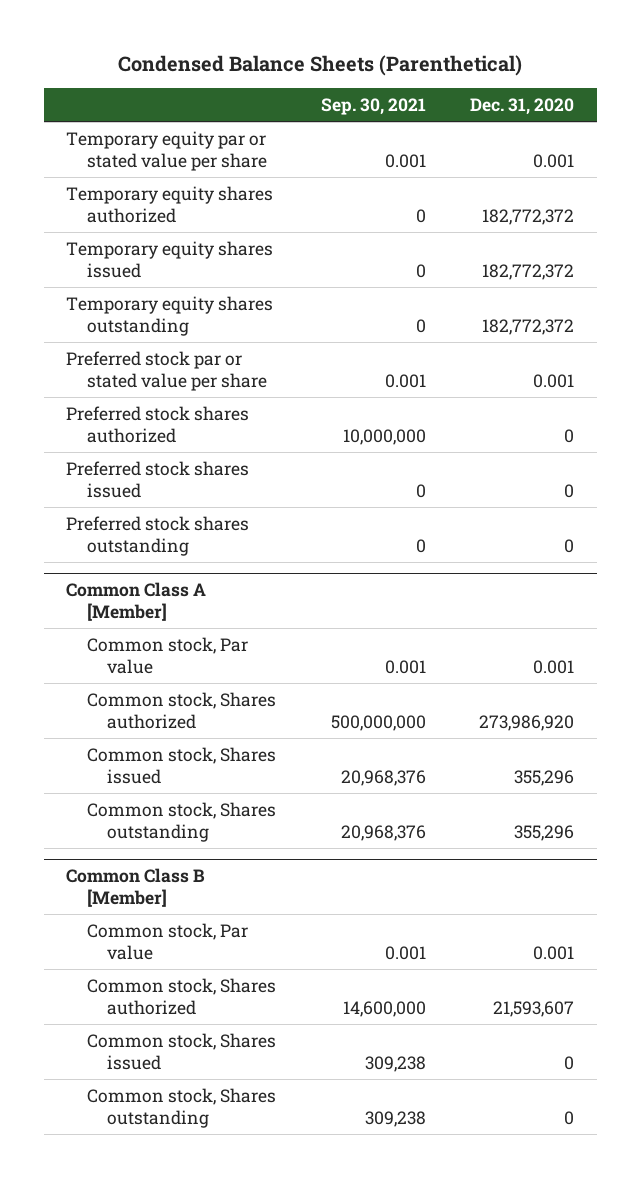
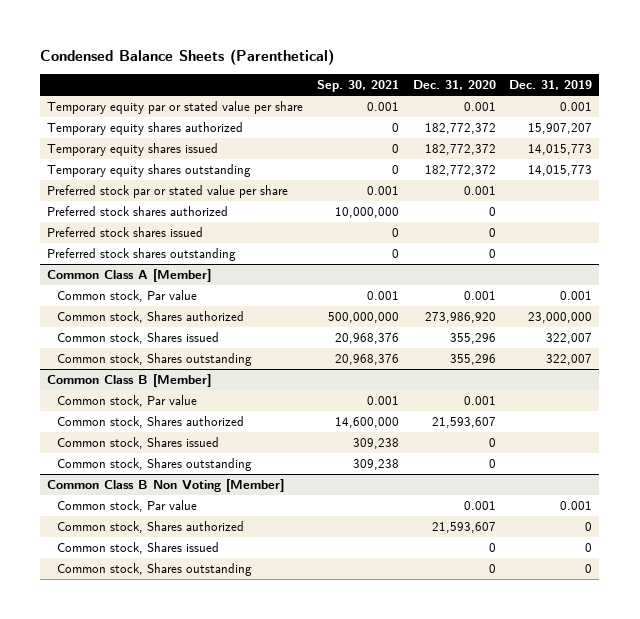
- | Sep. 30, 2021 | Dec. 31, 2020
+ | Sep. 30, 2021 | Dec. 31, 2020 | Dec. 31, 2019
+ Common Class B Non Voting [Member]
+ Common stock, Par value | | 0.001 | 0.001
+ Common stock, Shares authorized | | 21,593,607 | 0
+ Common stock, Shares issued | | 0 | 0
+ Common stock, Shares outstanding | | 0 | 0

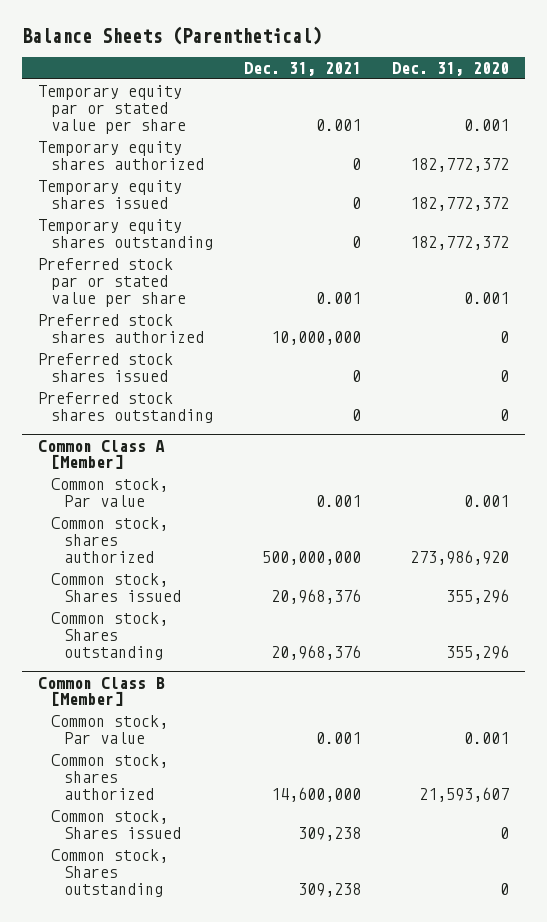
- Condensed Balance Sheets (Parenthetical)
+ Balance Sheets (Parenthetical)
- | Sep. 30, 2021 | Dec. 31, 2020 | Dec. 31, 2019
+ | Dec. 31, 2021 | Dec. 31, 2020
@ Common Class A [Member]
- Common stock, Shares authorized | 500,000,000 | 273,986,920 | 23,000,000
+ Common stock, shares authorized | 500,000,000 | 273,986,920
@ Common Class B [Member]
- Common stock, Shares authorized | 14,600,000 | 21,593,607 |
- Common stock, Shares issued | 309,238 | 0 |
- Common stock, Shares outstanding | 309,238 | 0 |
- Common Class B Non Voting [Member]
- Common stock, Par value | | 0.001 | 0.001
- Common stock, Shares authorized | | 21,593,607 | 0
@ Common Class B [Member]
+ Common stock, shares authorized | 14,600,000 | 21,593,607

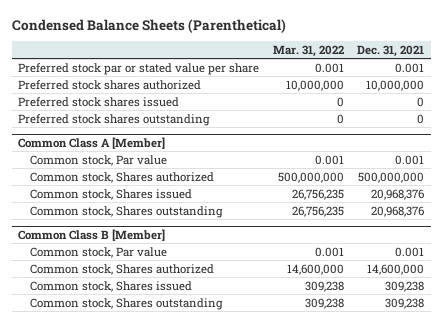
- Balance Sheets (Parenthetical)
+ Condensed Balance Sheets (Parenthetical)
- | Dec. 31, 2021 | Dec. 31, 2020
+ | Mar. 31, 2022 | Dec. 31, 2021
- Temporary equity par or stated value per share | 0.001 | 0.001
- Temporary equity shares authorized | 0 | 182,772,372
- Temporary equity shares issued | 0 | 182,772,372
- Temporary equity shares outstanding | 0 | 182,772,372
@ Common Class A [Member]
- Common stock, shares authorized | 500,000,000 | 273,986,920
+ Common stock, Shares authorized | 500,000,000 | 500,000,000
@ Common Class B [Member]
- Common stock, shares authorized | 14,600,000 | 21,593,607
+ Common stock, Shares authorized | 14,600,000 | 14,600,000

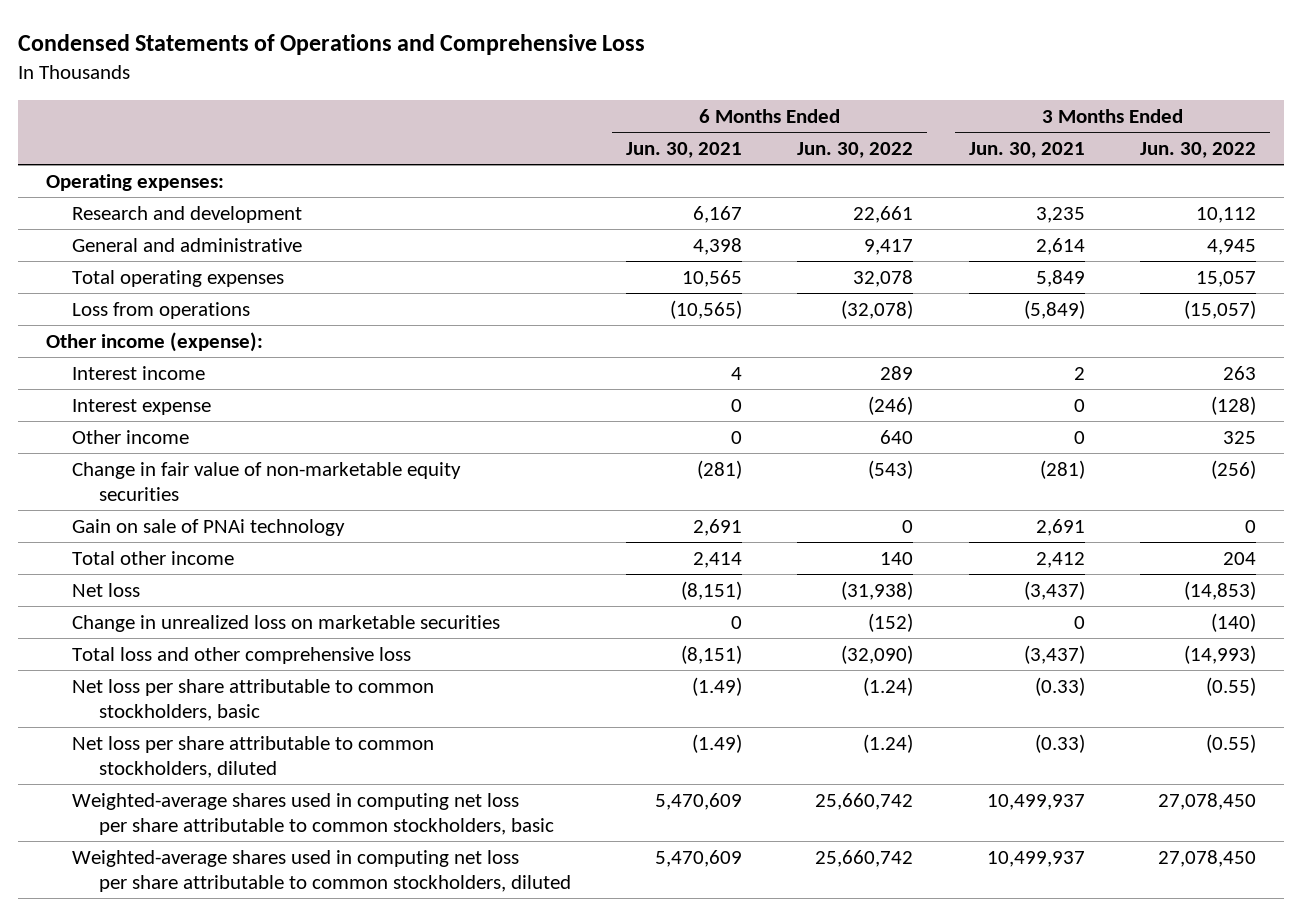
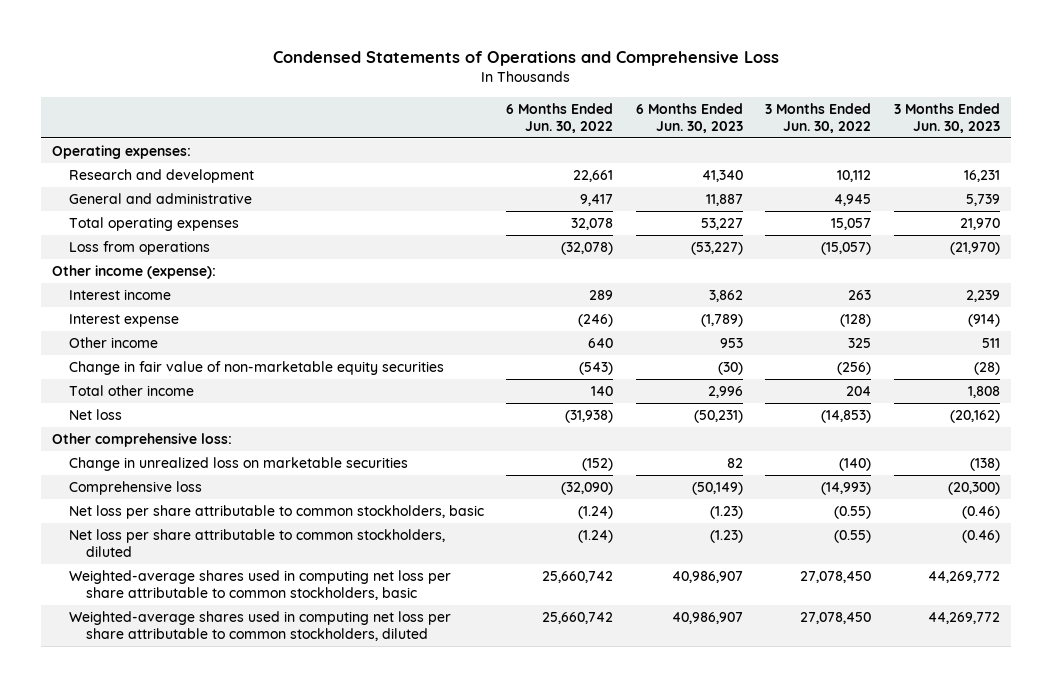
- | 6 Months Ended Jun. 30, 2021 | 6 Months Ended Jun. 30, 2022 | 3 Months Ended Jun. 30, 2021 | 3 Months Ended Jun. 30, 2022
+ | 6 Months Ended Jun. 30, 2022 | 6 Months Ended Jun. 30, 2023 | 3 Months Ended Jun. 30, 2022 | 3 Months Ended Jun. 30, 2023
- Gain on sale of PNAi technology | 2,691 | 0 | 2,691 | 0
+ Other comprehensive loss:
- Total loss and other comprehensive loss | (8,151) | (32,090) | (3,437) | (14,993)
+ Comprehensive loss | (32,090) | (50,149) | (14,993) | (20,300)

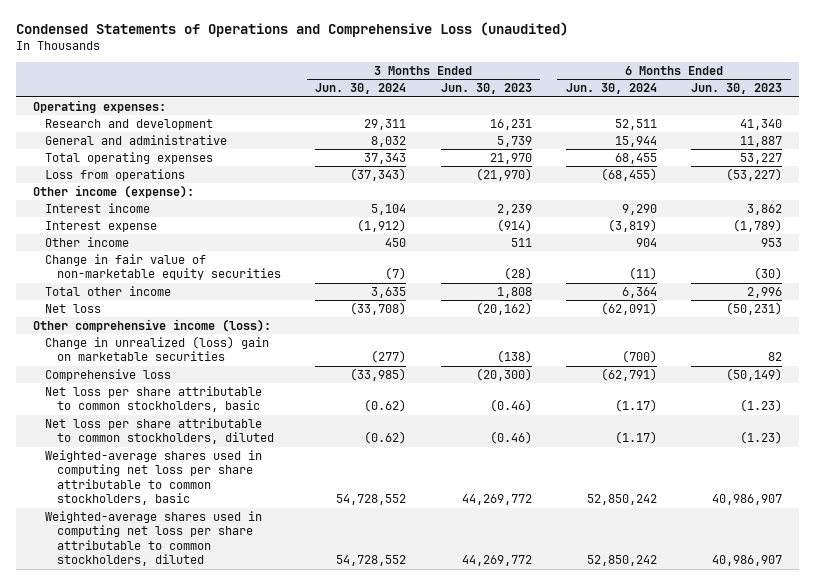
- Condensed Statements of Operations and Comprehensive Loss
+ Condensed Statements of Operations and Comprehensive Loss (unaudited)
- | 6 Months Ended Jun. 30, 2022 | 6 Months Ended Jun. 30, 2023 | 3 Months Ended Jun. 30, 2022 | 3 Months Ended Jun. 30, 2023
+ | 3 Months Ended Jun. 30, 2024 | 3 Months Ended Jun. 30, 2023 | 6 Months Ended Jun. 30, 2024 | 6 Months Ended Jun. 30, 2023
- Other comprehensive loss:
- Change in unrealized loss on marketable securities | (152) | 82 | (140) | (138)
+ Other comprehensive income (loss):
+ Change in unrealized (loss) gain on marketable securities | (277) | (138) | (700) | 82

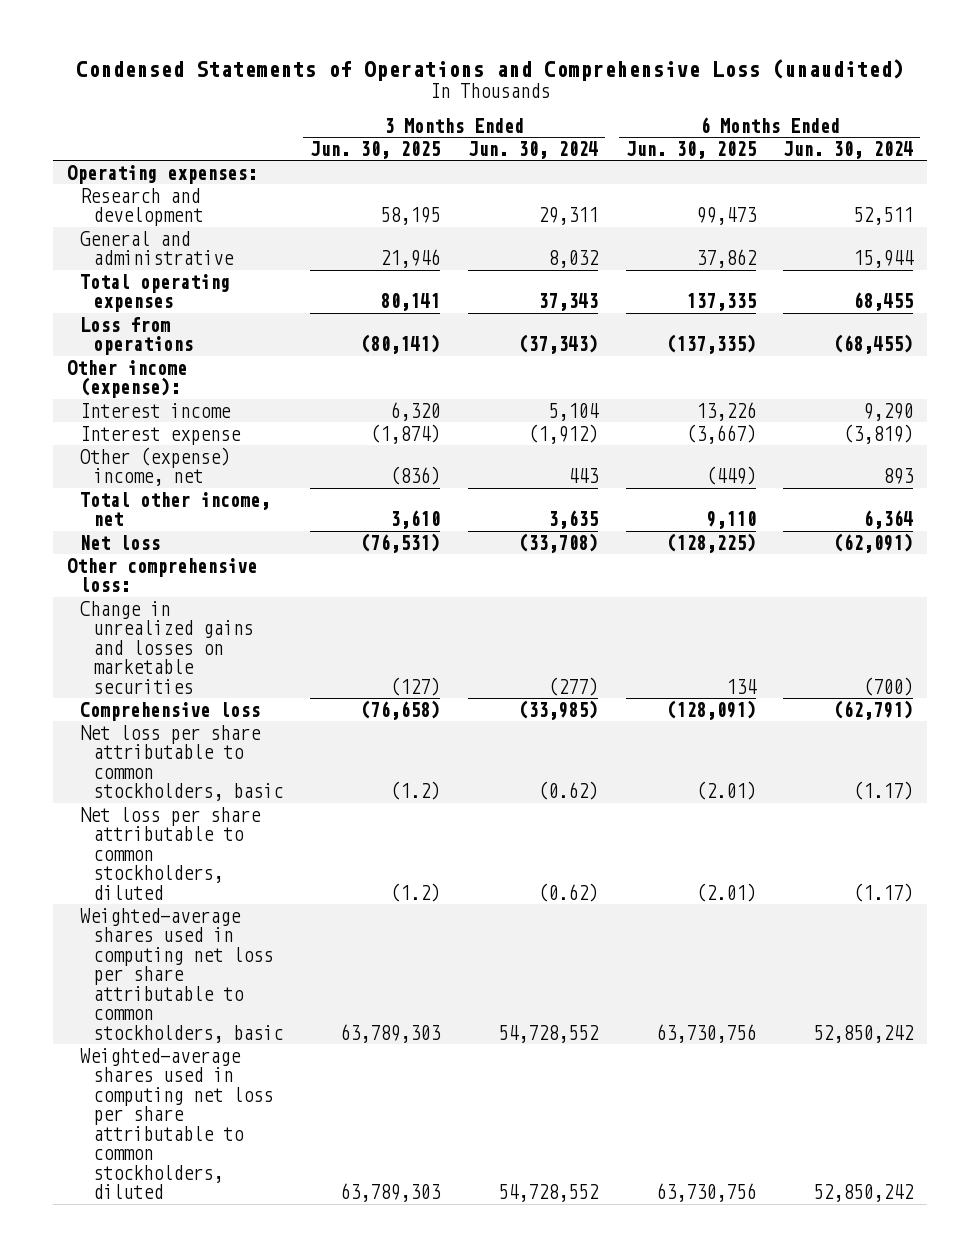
- | 3 Months Ended Jun. 30, 2024 | 3 Months Ended Jun. 30, 2023 | 6 Months Ended Jun. 30, 2024 | 6 Months Ended Jun. 30, 2023
+ | 3 Months Ended Jun. 30, 2025 | 3 Months Ended Jun. 30, 2024 | 6 Months Ended Jun. 30, 2025 | 6 Months Ended Jun. 30, 2024
- Other income | 450 | 511 | 904 | 953
- Change in fair value of non-marketable equity securities | (7) | (28) | (11) | (30)
- Total other income | 3,635 | 1,808 | 6,364 | 2,996
+ Other (expense) income, net | (836) | 443 | (449) | 893
+ Total other income, net | 3,610 | 3,635 | 9,110 | 6,364
- Other comprehensive income (loss):
- Change in unrealized (loss) gain on marketable securities | (277) | (138) | (700) | 82
+ Other comprehensive loss:
+ Change in unrealized gains and losses on marketable securities | (127) | (277) | 134 | (700)

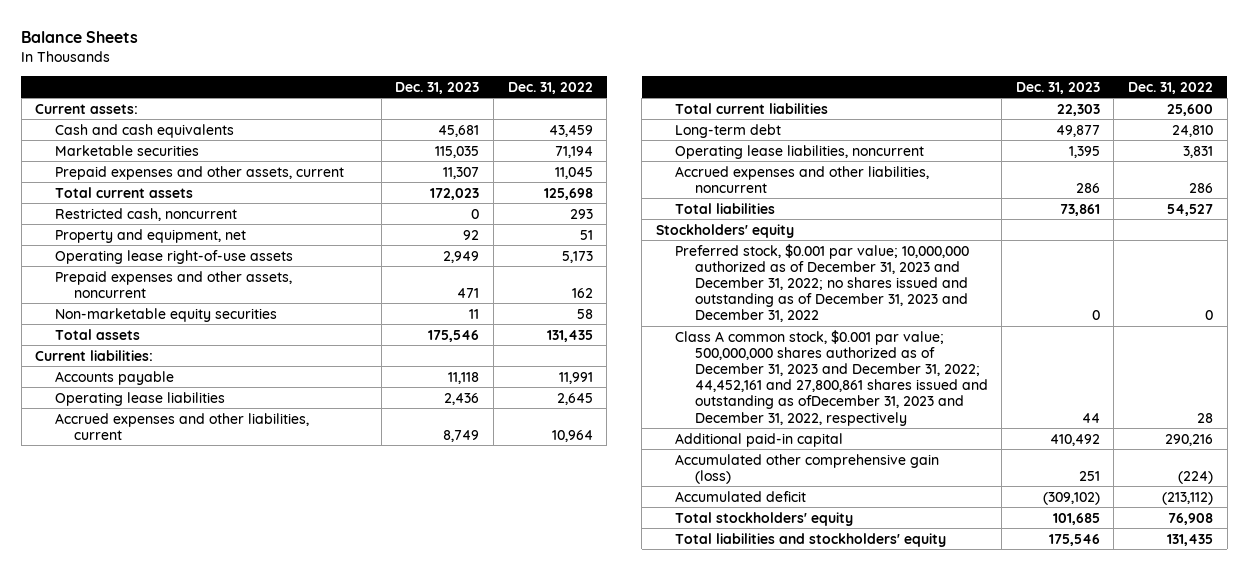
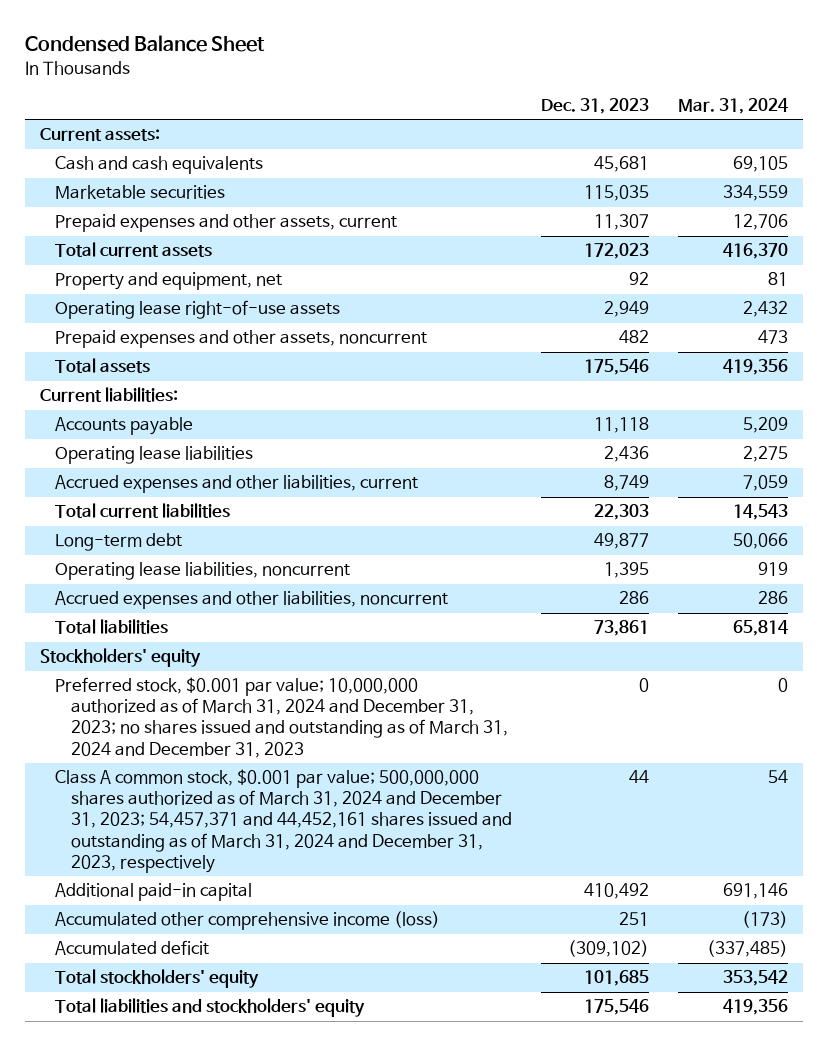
- Balance Sheets
+ Condensed Balance Sheet
- | Dec. 31, 2023 | Dec. 31, 2022
+ | Dec. 31, 2023 | Mar. 31, 2024
- Restricted cash, noncurrent | 0 | 293
- Prepaid expenses and other assets, noncurrent | 471 | 162
- Non-marketable equity securities | 11 | 58
+ Prepaid expenses and other assets, noncurrent | 482 | 473
- Preferred stock, $0.001 par value; 10,000,000 authorized as of December 31, 2023 and December 31, 2022; no shares issued and outstanding as of December 31, 2023 and December 31, 2022 | 0 | 0
- Class A common stock, $0.001 par value; 500,000,000 shares authorized as of December 31, 2023 and December 31, 2022; 44,452,161 and 27,800,861 shares issued and outstanding as ofDecember 31, 2023 and December 31, 2022, respectively | 44 | 28
+ Preferred stock, $0.001 par value; 10,000,000 authorized as of March 31, 2024 and December 31, 2023; no shares issued and outstanding as of March 31, 2024 and December 31, 2023 | 0 | 0
+ Class A common stock, $0.001 par value; 500,000,000 shares authorized as of March 31, 2024 and December 31, 2023; 54,457,371 and 44,452,161 shares issued and outstanding as of March 31, 2024 and December 31, 2023, respectively | 44 | 54
- Accumulated other comprehensive gain (loss) | 251 | (224)
+ Accumulated other comprehensive income (loss) | 251 | (173)

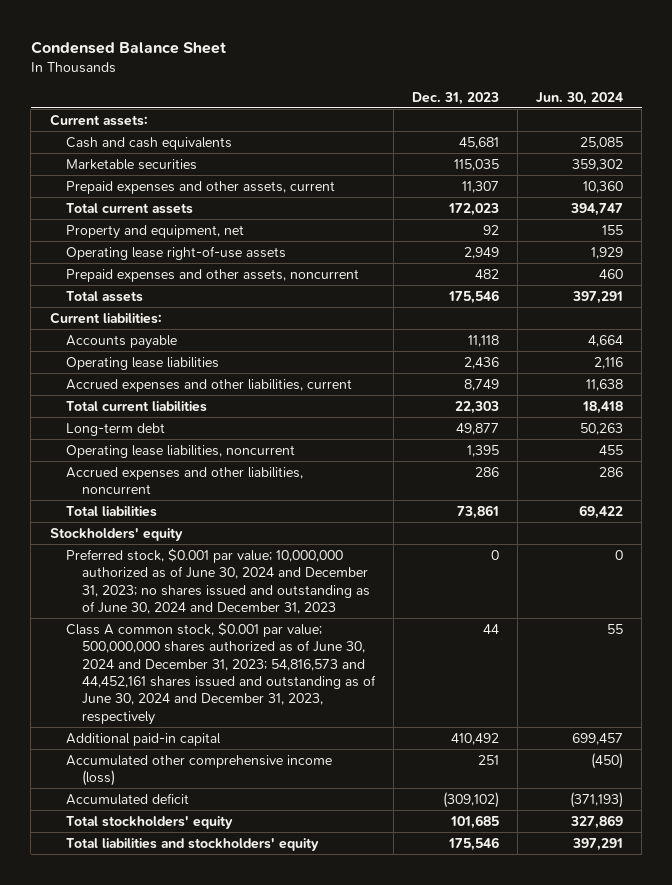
- | Dec. 31, 2023 | Mar. 31, 2024
+ | Dec. 31, 2023 | Jun. 30, 2024
- Preferred stock, $0.001 par value; 10,000,000 authorized as of March 31, 2024 and December 31, 2023; no shares issued and outstanding as of March 31, 2024 and December 31, 2023 | 0 | 0
- Class A common stock, $0.001 par value; 500,000,000 shares authorized as of March 31, 2024 and December 31, 2023; 54,457,371 and 44,452,161 shares issued and outstanding as of March 31, 2024 and December 31, 2023, respectively | 44 | 54
+ Preferred stock, $0.001 par value; 10,000,000 authorized as of June 30, 2024 and December 31, 2023; no shares issued and outstanding as of June 30, 2024 and December 31, 2023 | 0 | 0
+ Class A common stock, $0.001 par value; 500,000,000 shares authorized as of June 30, 2024 and December 31, 2023; 54,816,573 and 44,452,161 shares issued and outstanding as of June 30, 2024 and December 31, 2023, respectively | 44 | 55

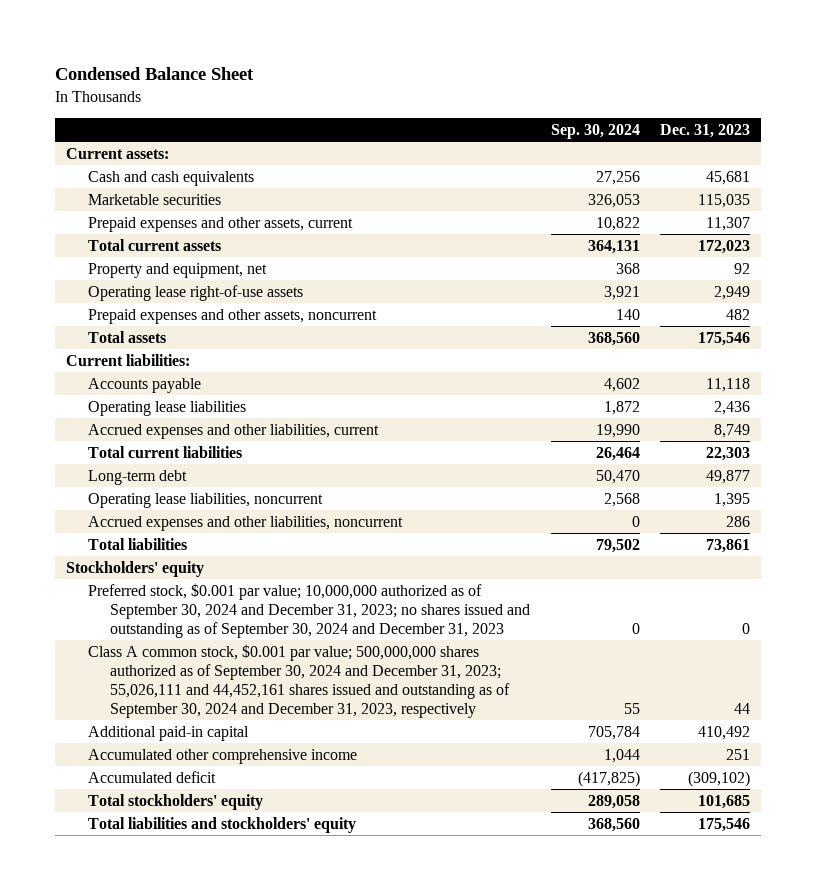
- | Dec. 31, 2023 | Jun. 30, 2024
+ | Sep. 30, 2024 | Dec. 31, 2023
- Preferred stock, $0.001 par value; 10,000,000 authorized as of June 30, 2024 and December 31, 2023; no shares issued and outstanding as of June 30, 2024 and December 31, 2023 | 0 | 0
- Class A common stock, $0.001 par value; 500,000,000 shares authorized as of June 30, 2024 and December 31, 2023; 54,816,573 and 44,452,161 shares issued and outstanding as of June 30, 2024 and December 31, 2023, respectively | 44 | 55
+ Preferred stock, $0.001 par value; 10,000,000 authorized as of September 30, 2024 and December 31, 2023; no shares issued and outstanding as of September 30, 2024 and December 31, 2023 | 0 | 0
+ Class A common stock, $0.001 par value; 500,000,000 shares authorized as of September 30, 2024 and December 31, 2023; 55,026,111 and 44,452,161 shares issued and outstanding as of September 30, 2024 and December 31, 2023, respectively | 55 | 44
- Accumulated other comprehensive income (loss) | 251 | (450)
+ Accumulated other comprehensive income | 1,044 | 251

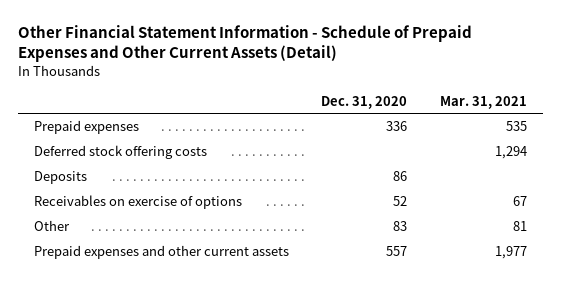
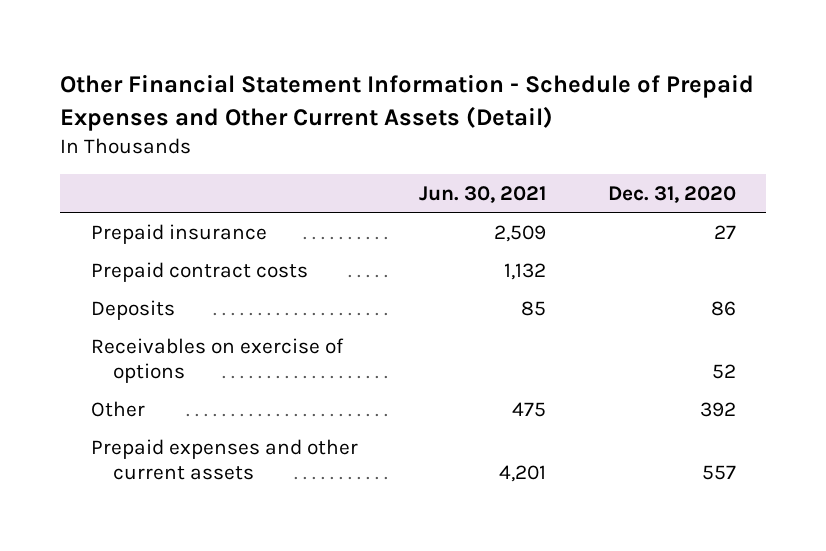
- | Dec. 31, 2020 | Mar. 31, 2021
+ | Jun. 30, 2021 | Dec. 31, 2020
- Prepaid expenses | 336 | 535
- Deferred stock offering costs | | 1,294
+ Prepaid insurance | 2,509 | 27
+ Prepaid contract costs | 1,132 |
- Other | 83 | 81
+ Other | 475 | 392

